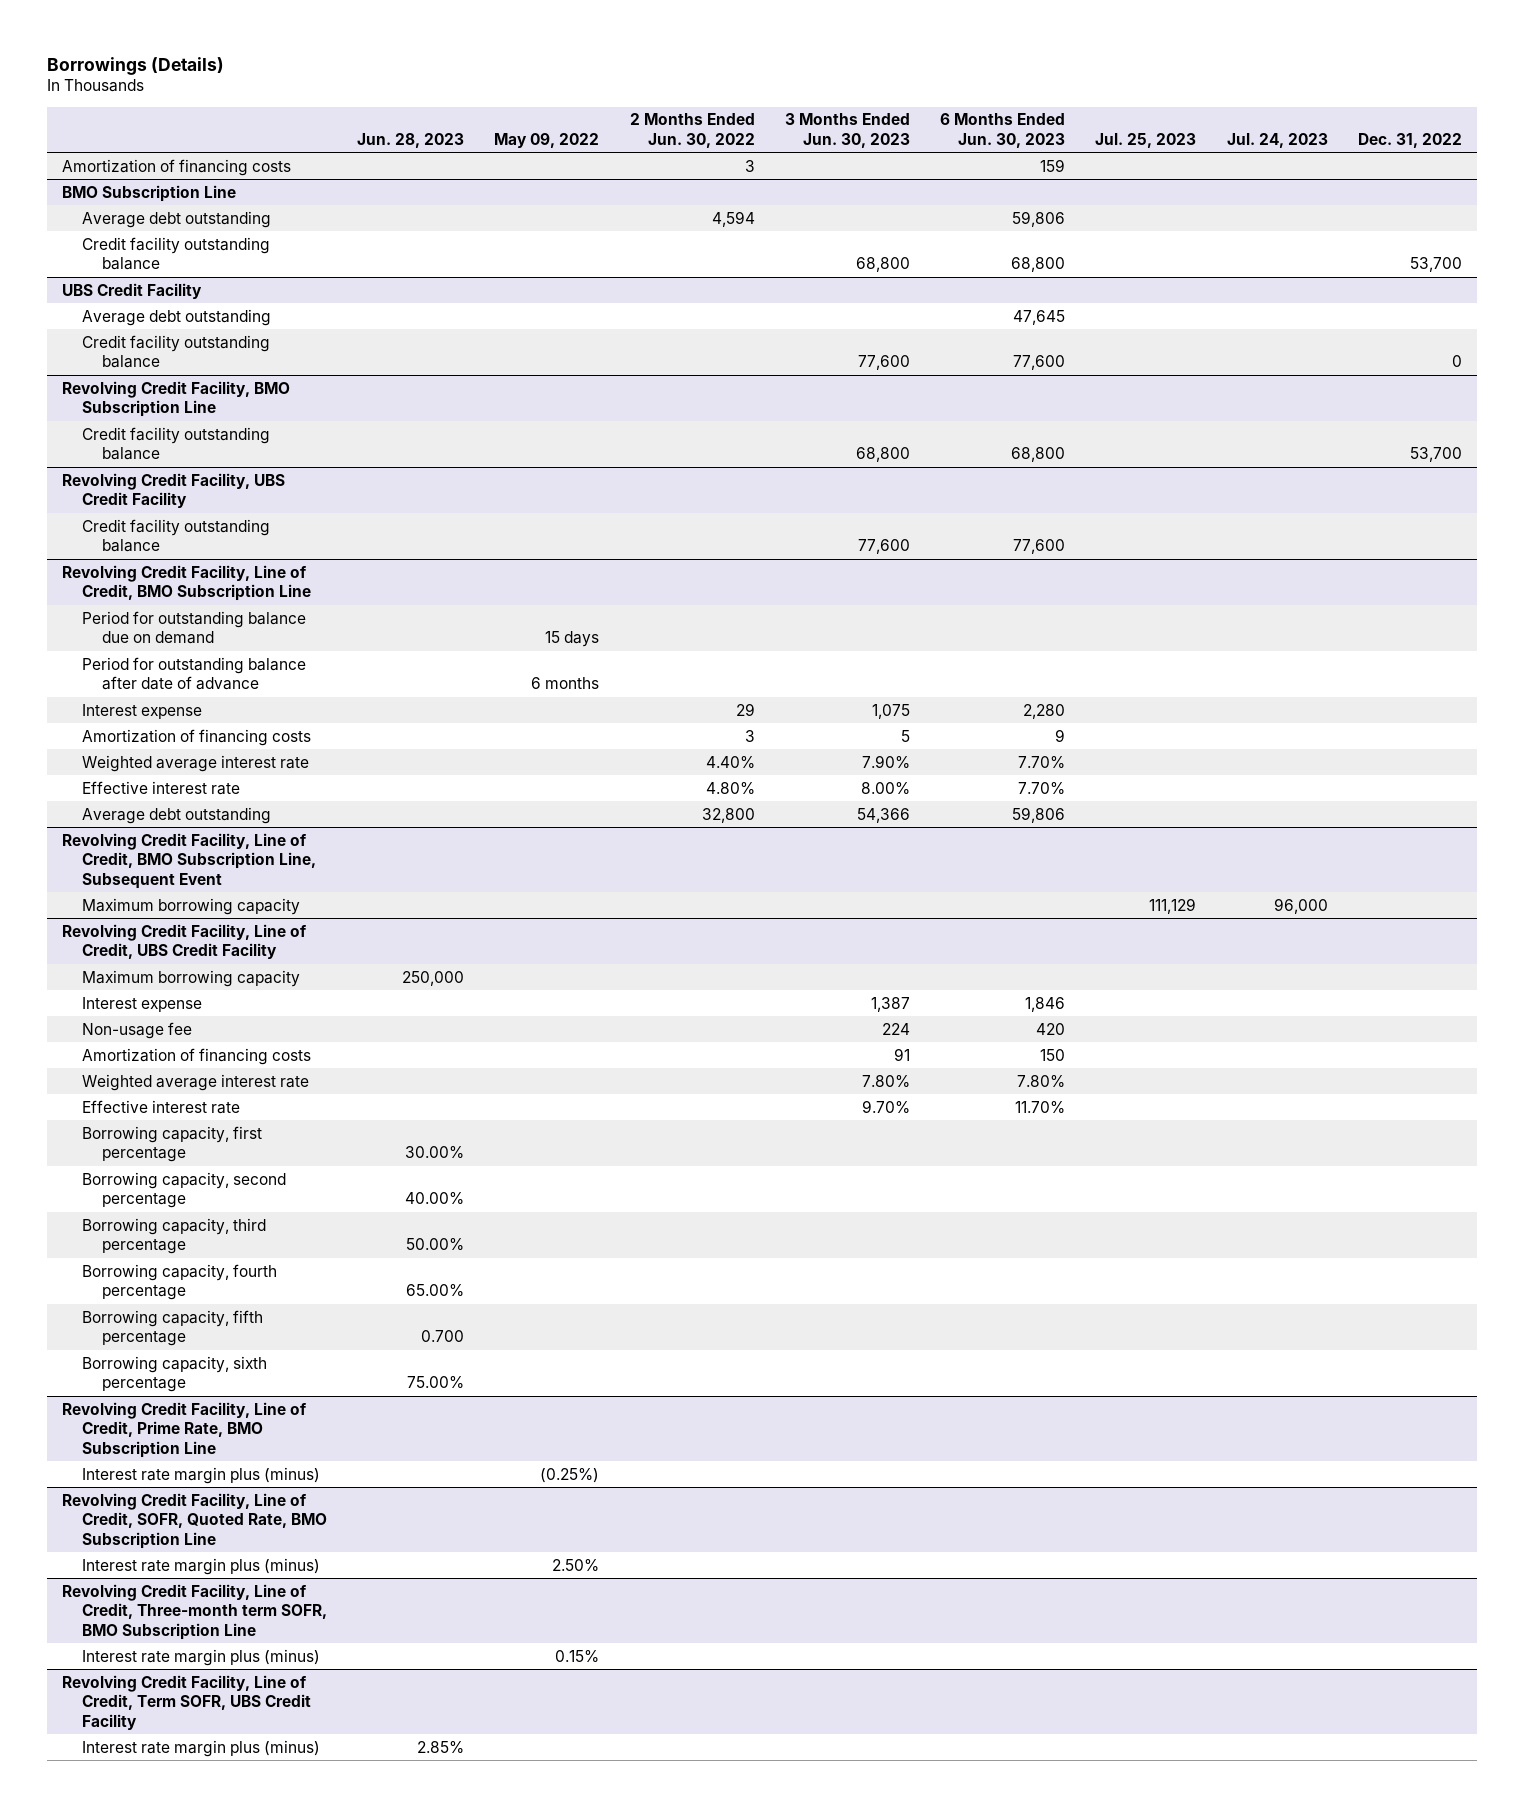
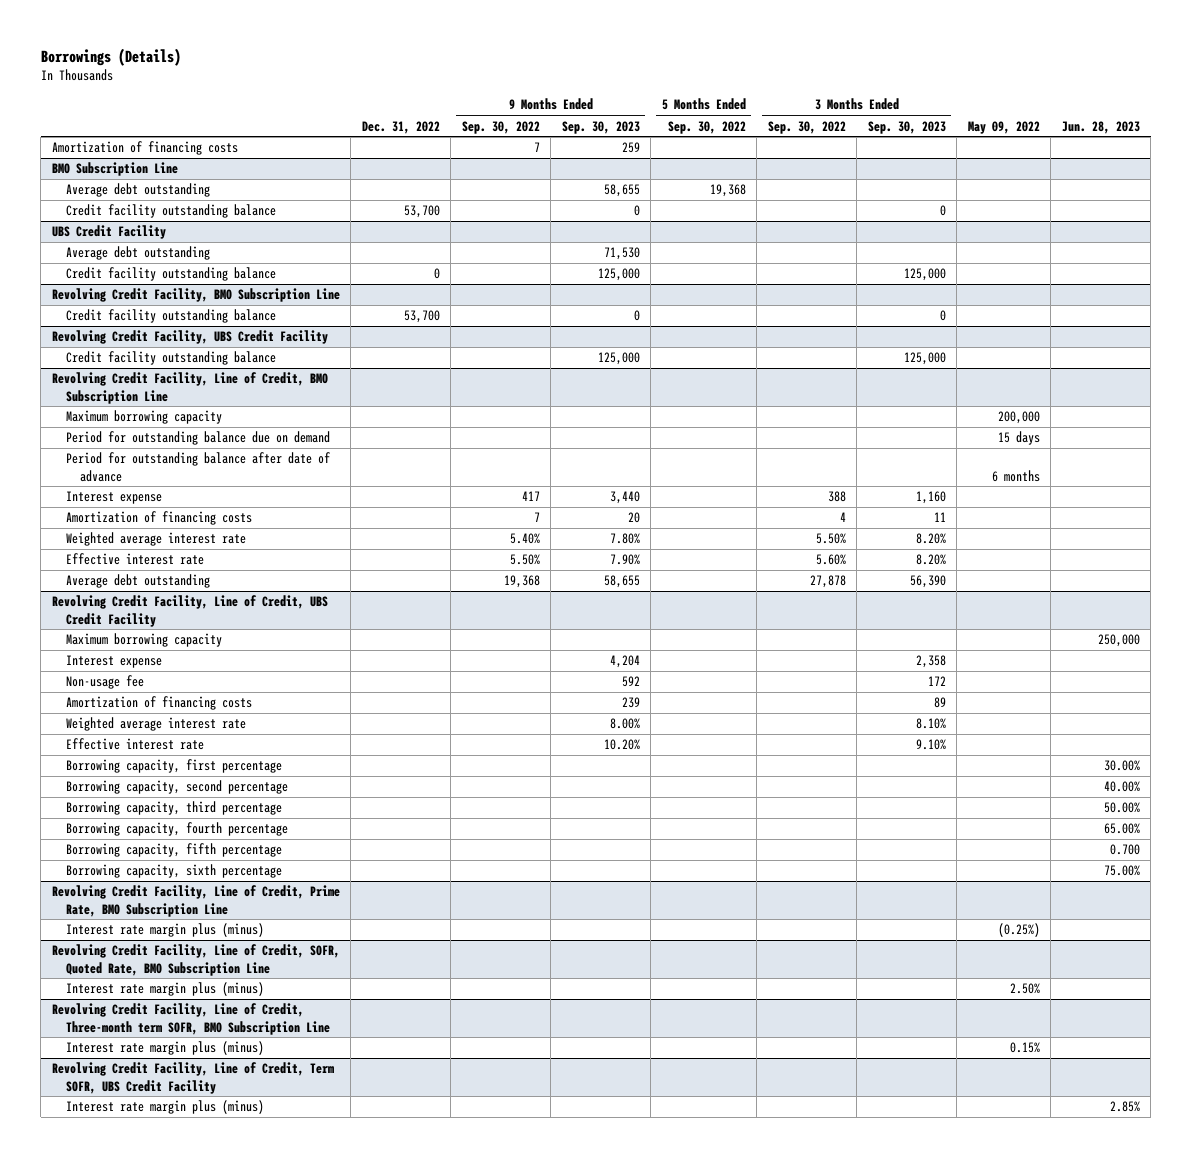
- | Jun. 28, 2023 | May 09, 2022 | 2 Months Ended Jun. 30, 2022 | 3 Months Ended Jun. 30, 2023 | 6 Months Ended Jun. 30, 2023 | Jul. 25, 2023 | Jul. 24, 2023 | Dec. 31, 2022
+ | Dec. 31, 2022 | 9 Months Ended Sep. 30, 2022 | 9 Months Ended Sep. 30, 2023 | 5 Months Ended Sep. 30, 2022 | 3 Months Ended Sep. 30, 2022 | 3 Months Ended Sep. 30, 2023 | May 09, 2022 | Jun. 28, 2023
@ Revolving Credit Facility, Line of Credit, BMO Subscription Line
+ Maximum borrowing capacity | | | | | | | 200,000 |
- Revolving Credit Facility, Line of Credit, BMO Subscription Line, Subsequent Event
- Maximum borrowing capacity | | | | | | 111,129 | 96,000 |

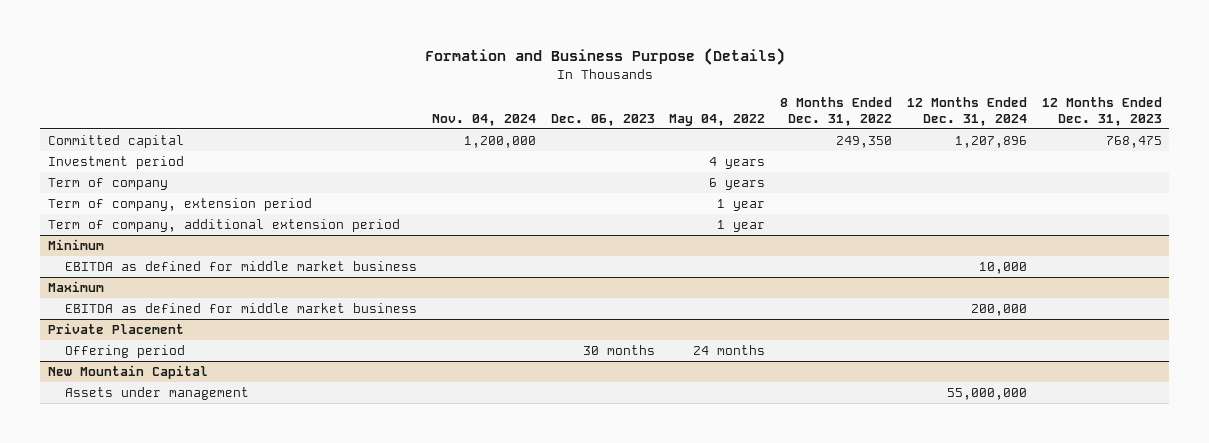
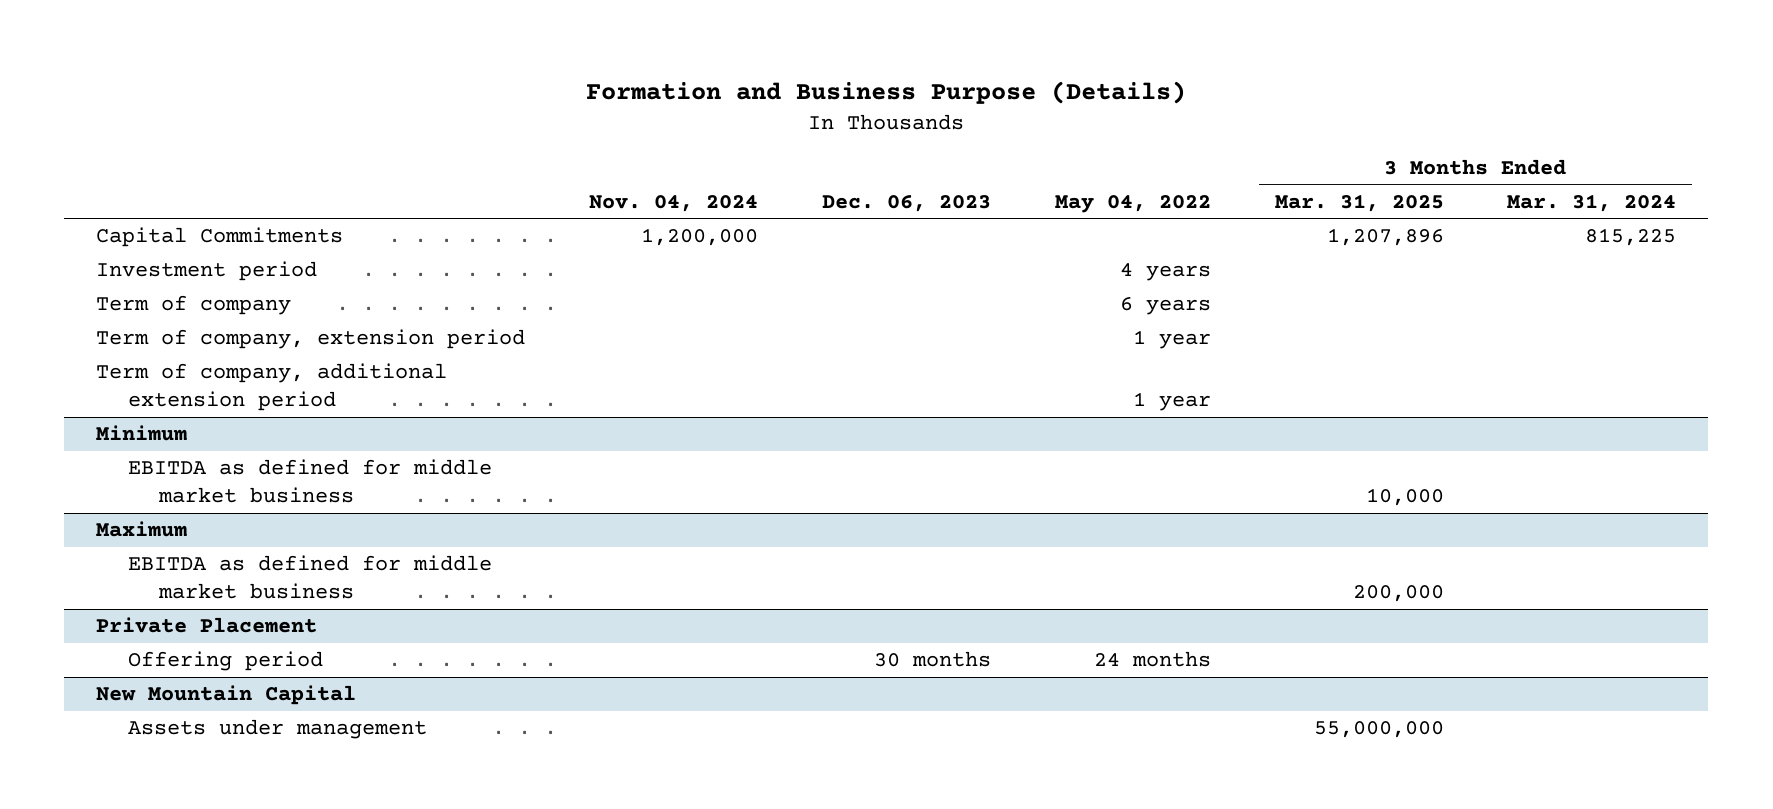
- | Nov. 04, 2024 | Dec. 06, 2023 | May 04, 2022 | 8 Months Ended Dec. 31, 2022 | 12 Months Ended Dec. 31, 2024 | 12 Months Ended Dec. 31, 2023
+ | Nov. 04, 2024 | Dec. 06, 2023 | May 04, 2022 | 3 Months Ended Mar. 31, 2025 | 3 Months Ended Mar. 31, 2024
- Committed capital | 1,200,000 | | | 249,350 | 1,207,896 | 768,475
+ Capital Commitments | 1,200,000 | | | 1,207,896 | 815,225

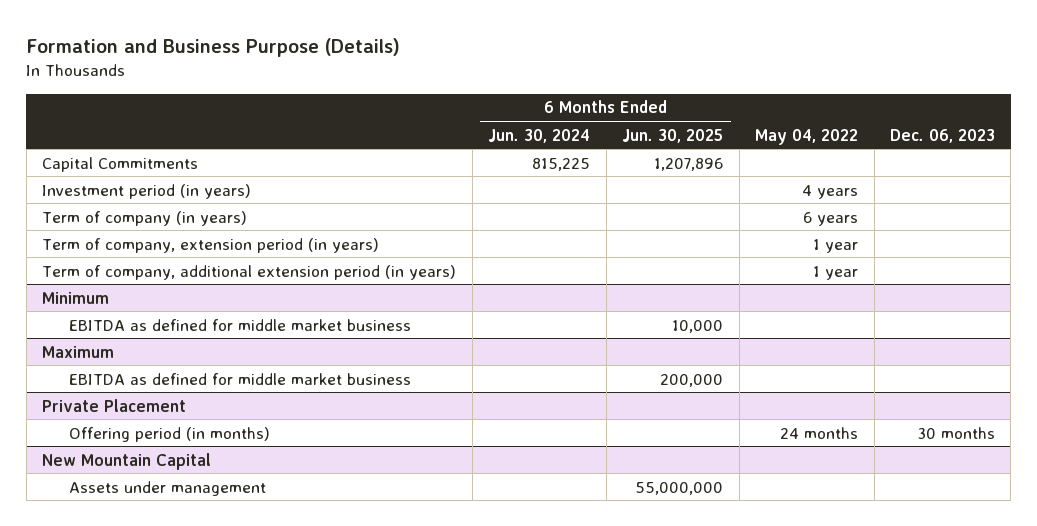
- | Nov. 04, 2024 | Dec. 06, 2023 | May 04, 2022 | 3 Months Ended Mar. 31, 2025 | 3 Months Ended Mar. 31, 2024
+ | 6 Months Ended Jun. 30, 2024 | 6 Months Ended Jun. 30, 2025 | May 04, 2022 | Dec. 06, 2023
- Investment period | | | 4 years | |
- Term of company | | | 6 years | |
- Term of company, extension period | | | 1 year | |
- Term of company, additional extension period | | | 1 year | |
+ Investment period (in years) | | | 4 years |
+ Term of company (in years) | | | 6 years |
+ Term of company, extension period (in years) | | | 1 year |
+ Term of company, additional extension period (in years) | | | 1 year |
@ Private Placement
- Offering period | | 30 months | 24 months | |
+ Offering period (in months) | | | 24 months | 30 months

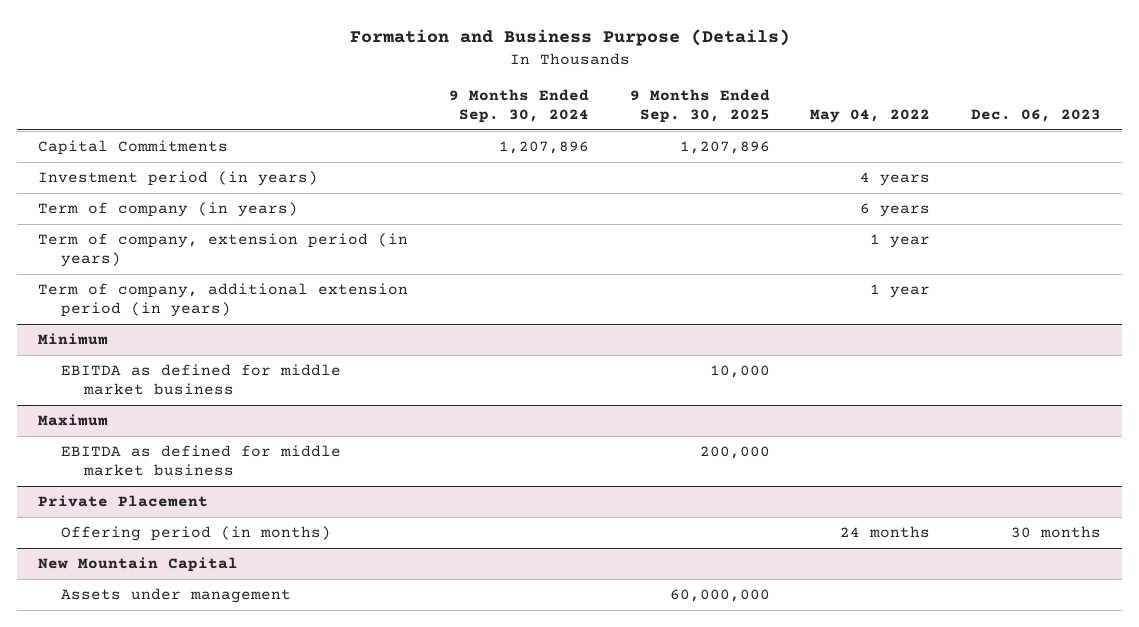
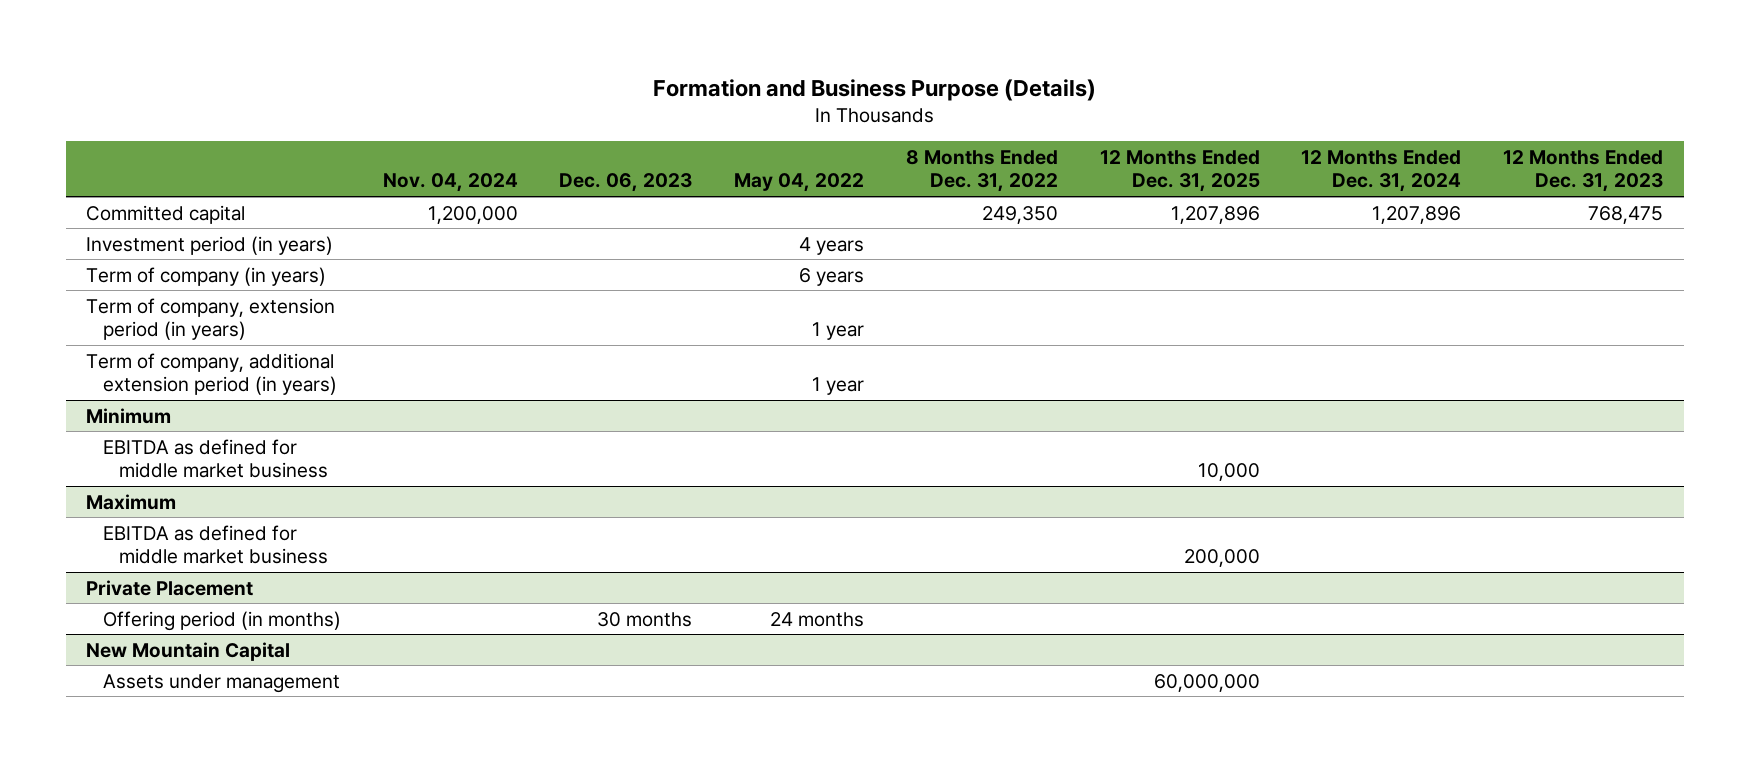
- | 9 Months Ended Sep. 30, 2024 | 9 Months Ended Sep. 30, 2025 | May 04, 2022 | Dec. 06, 2023
+ | Nov. 04, 2024 | Dec. 06, 2023 | May 04, 2022 | 8 Months Ended Dec. 31, 2022 | 12 Months Ended Dec. 31, 2025 | 12 Months Ended Dec. 31, 2024 | 12 Months Ended Dec. 31, 2023
- Capital Commitments | 1,207,896 | 1,207,896 | |
+ Committed capital | 1,200,000 | | | 249,350 | 1,207,896 | 1,207,896 | 768,475

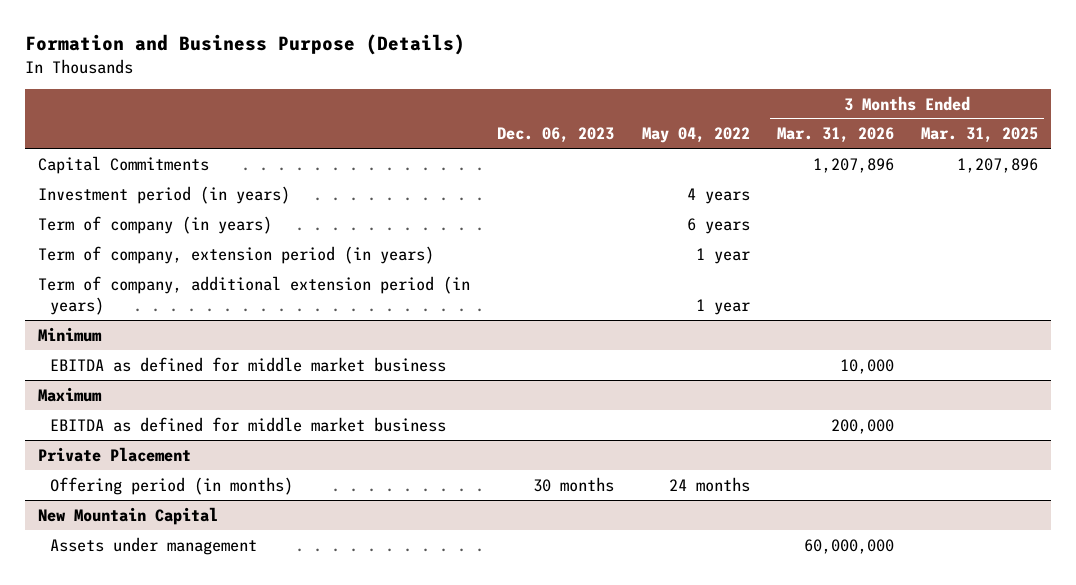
- | Nov. 04, 2024 | Dec. 06, 2023 | May 04, 2022 | 8 Months Ended Dec. 31, 2022 | 12 Months Ended Dec. 31, 2025 | 12 Months Ended Dec. 31, 2024 | 12 Months Ended Dec. 31, 2023
+ | Dec. 06, 2023 | May 04, 2022 | 3 Months Ended Mar. 31, 2026 | 3 Months Ended Mar. 31, 2025
- Committed capital | 1,200,000 | | | 249,350 | 1,207,896 | 1,207,896 | 768,475
+ Capital Commitments | | | 1,207,896 | 1,207,896

